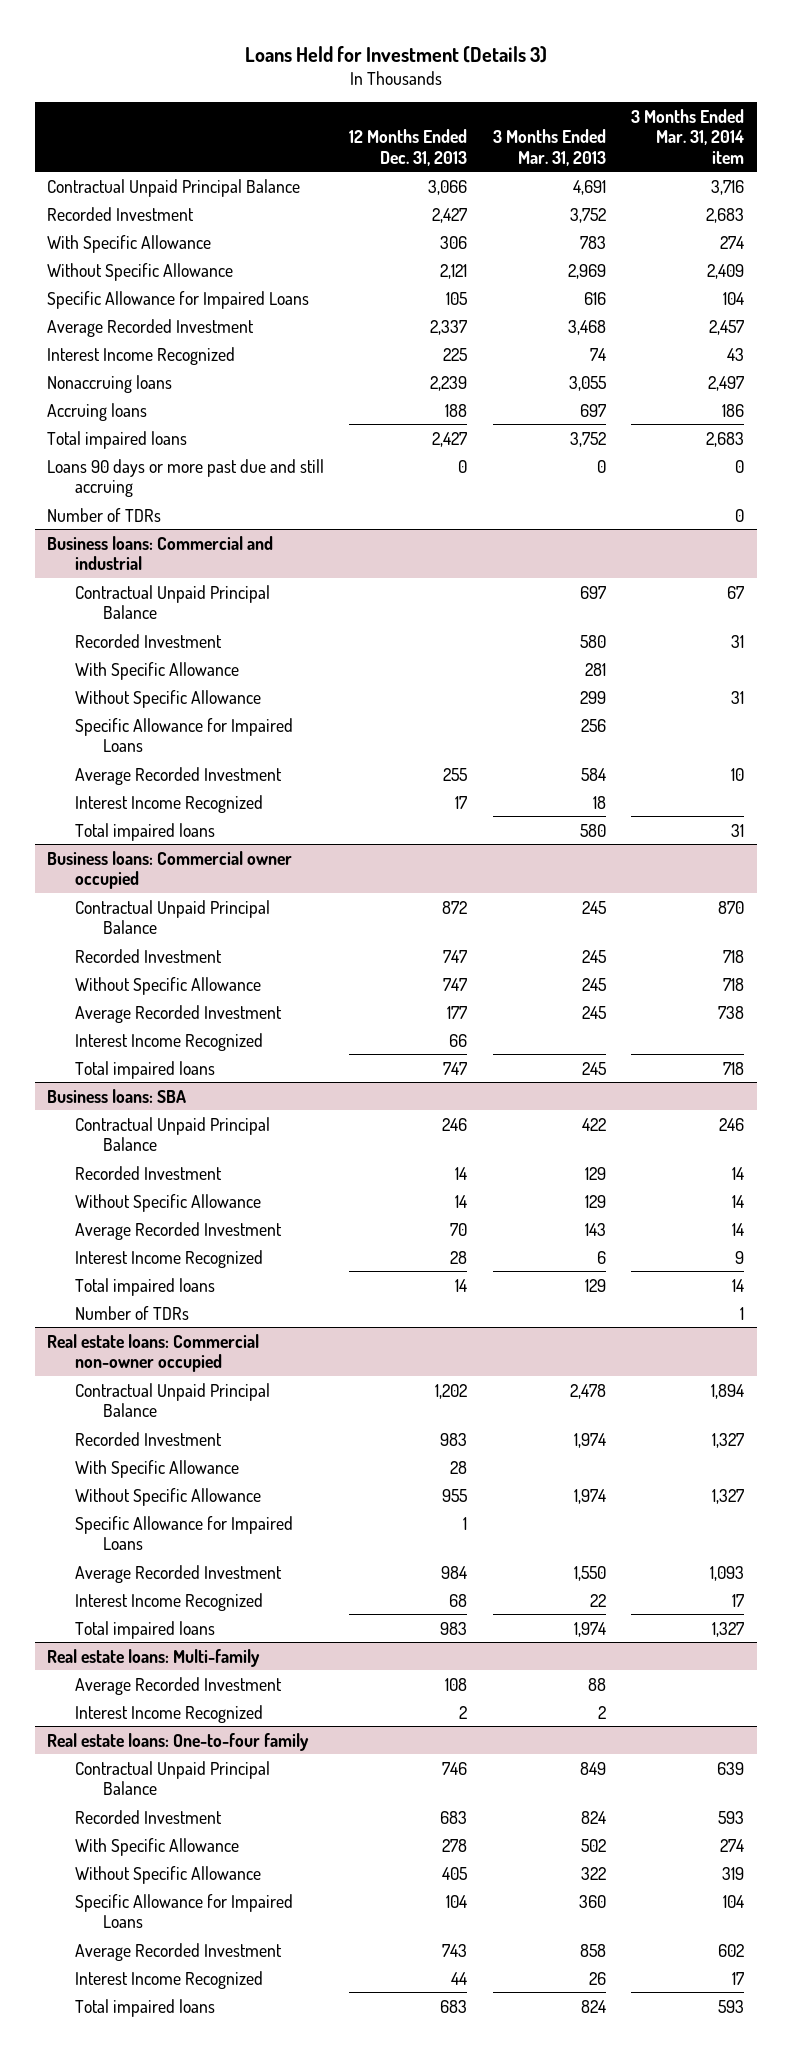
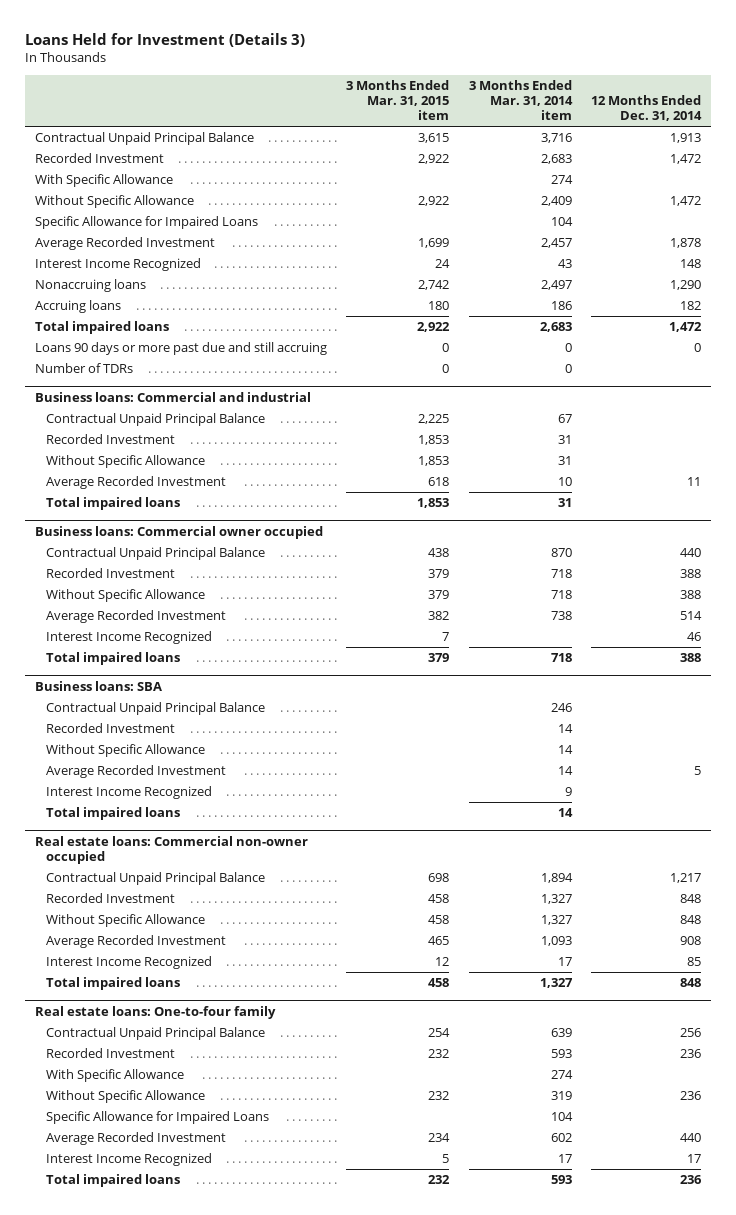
- | 12 Months Ended Dec. 31, 2013 | 3 Months Ended Mar. 31, 2013 | 3 Months Ended Mar. 31, 2014 item
+ | 3 Months Ended Mar. 31, 2015 item | 3 Months Ended Mar. 31, 2014 item | 12 Months Ended Dec. 31, 2014
@ Business loans: Commercial and industrial
- With Specific Allowance | | 281 |
- Specific Allowance for Impaired Loans | | 256 |
- Interest Income Recognized | 17 | 18 |
@ Business loans: SBA
- Number of TDRs | | | 1
@ Real estate loans: Commercial non-owner occupied
- With Specific Allowance | 28 | |
- Specific Allowance for Impaired Loans | 1 | |
- Real estate loans: Multi-family
- Average Recorded Investment | 108 | 88 |
- Interest Income Recognized | 2 | 2 |

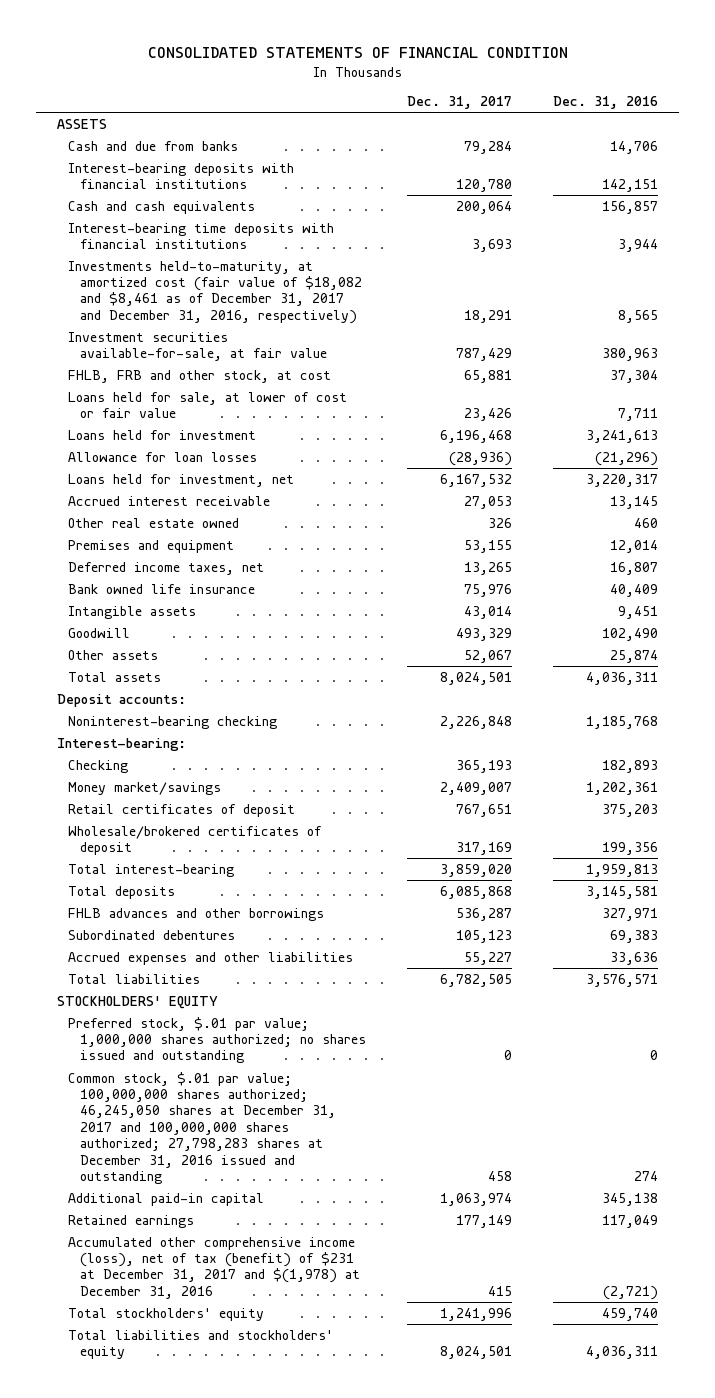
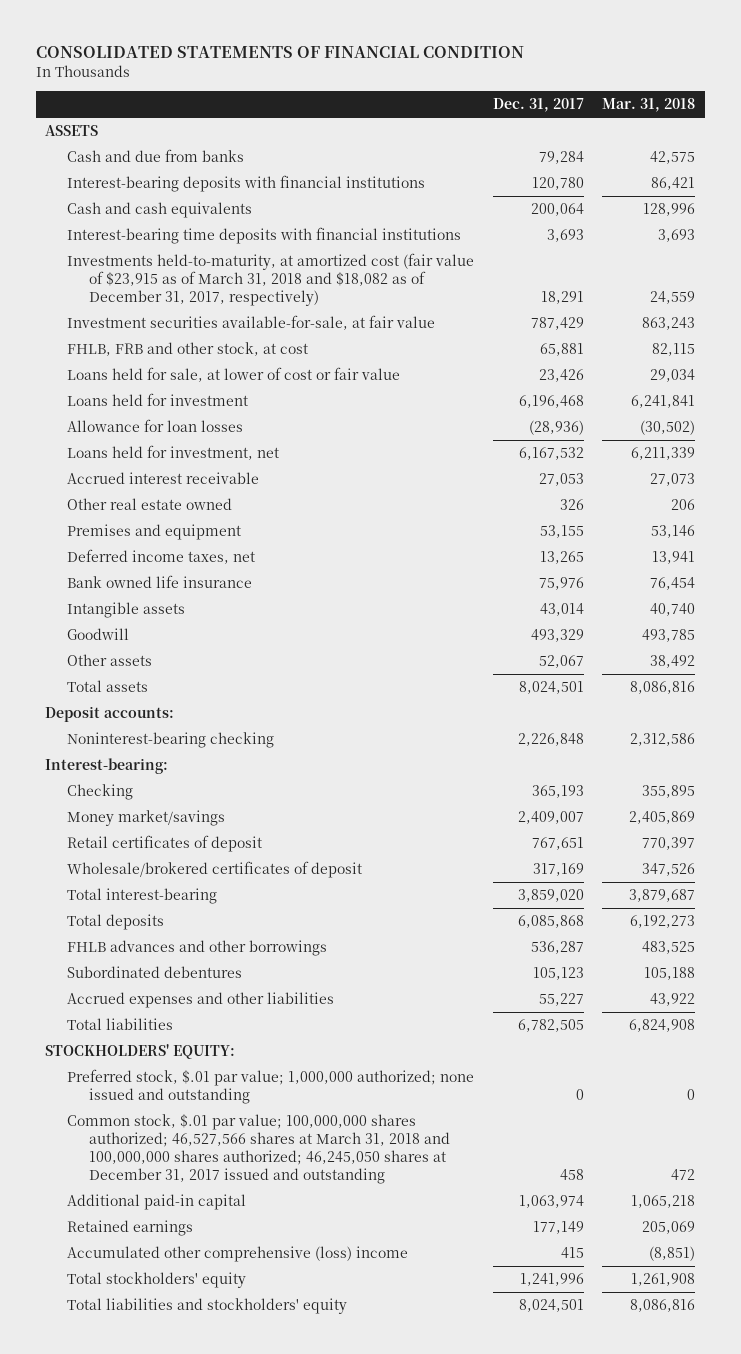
- | Dec. 31, 2017 | Dec. 31, 2016
+ | Dec. 31, 2017 | Mar. 31, 2018
- Investments held-to-maturity, at amortized cost (fair value of $18,082 and $8,461 as of December 31, 2017 and December 31, 2016, respectively) | 18,291 | 8,565
+ Investments held-to-maturity, at amortized cost (fair value of $23,915 as of March 31, 2018 and $18,082 as of December 31, 2017, respectively) | 18,291 | 24,559
- STOCKHOLDERS' EQUITY
- Preferred stock, $.01 par value; 1,000,000 shares authorized; no shares issued and outstanding | 0 | 0
- Common stock, $.01 par value; 100,000,000 shares authorized; 46,245,050 shares at December 31, 2017 and 100,000,000 shares authorized; 27,798,283 shares at December 31, 2016 issued and outstanding | 458 | 274
+ STOCKHOLDERS' EQUITY:
+ Preferred stock, $.01 par value; 1,000,000 authorized; none issued and outstanding | 0 | 0
+ Common stock, $.01 par value; 100,000,000 shares authorized; 46,527,566 shares at March 31, 2018 and 100,000,000 shares authorized; 46,245,050 shares at December 31, 2017 issued and outstanding | 458 | 472
- Accumulated other comprehensive income (loss), net of tax (benefit) of $231 at December 31, 2017 and $(1,978) at December 31, 2016 | 415 | (2,721)
+ Accumulated other comprehensive (loss) income | 415 | (8,851)

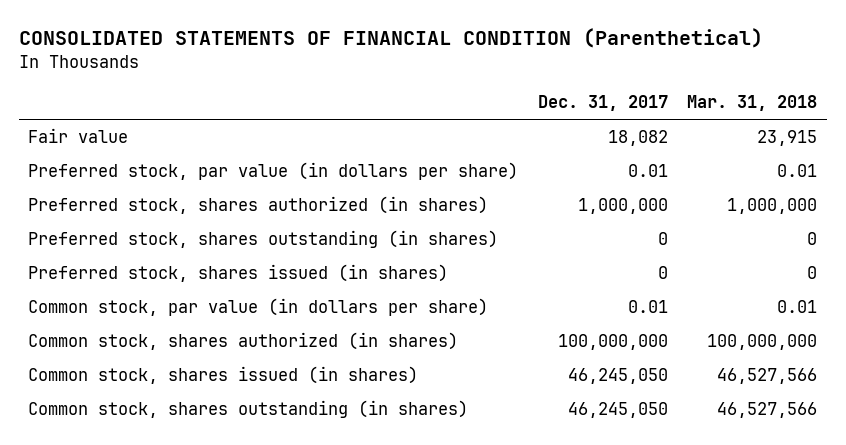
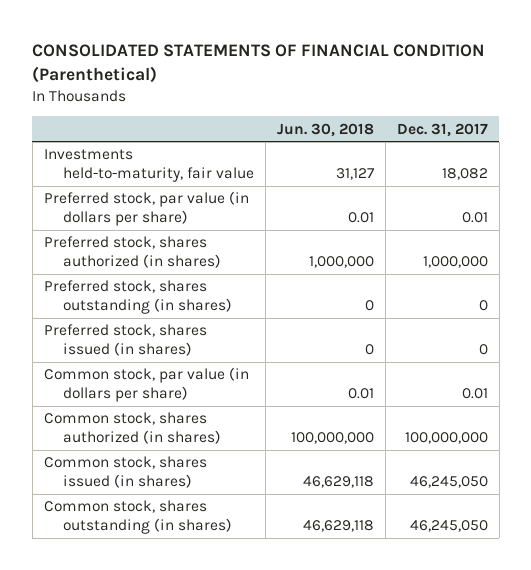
- | Dec. 31, 2017 | Mar. 31, 2018
+ | Jun. 30, 2018 | Dec. 31, 2017
- Fair value | 18,082 | 23,915
+ Investments held-to-maturity, fair value | 31,127 | 18,082

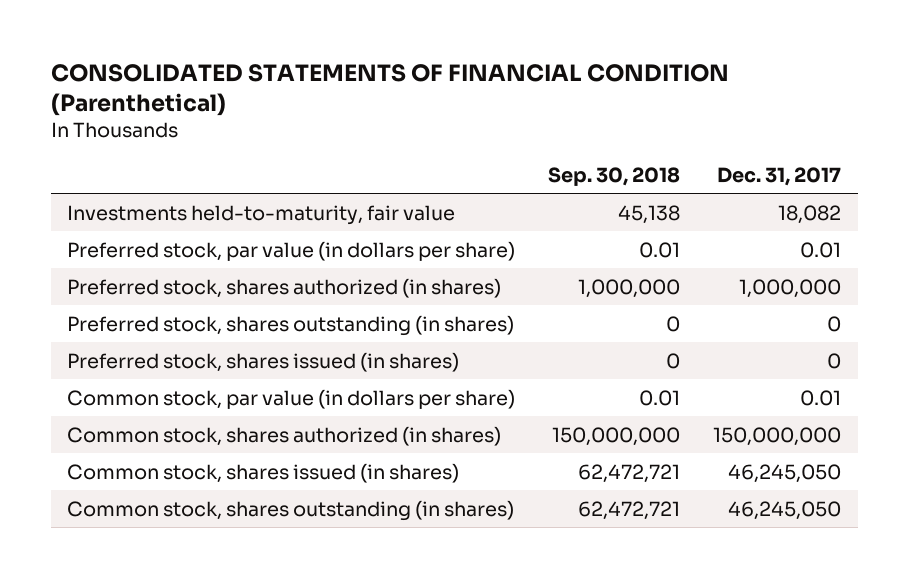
- | Jun. 30, 2018 | Dec. 31, 2017
+ | Sep. 30, 2018 | Dec. 31, 2017
- Common stock, shares authorized (in shares) | 100,000,000 | 100,000,000
+ Common stock, shares authorized (in shares) | 150,000,000 | 150,000,000

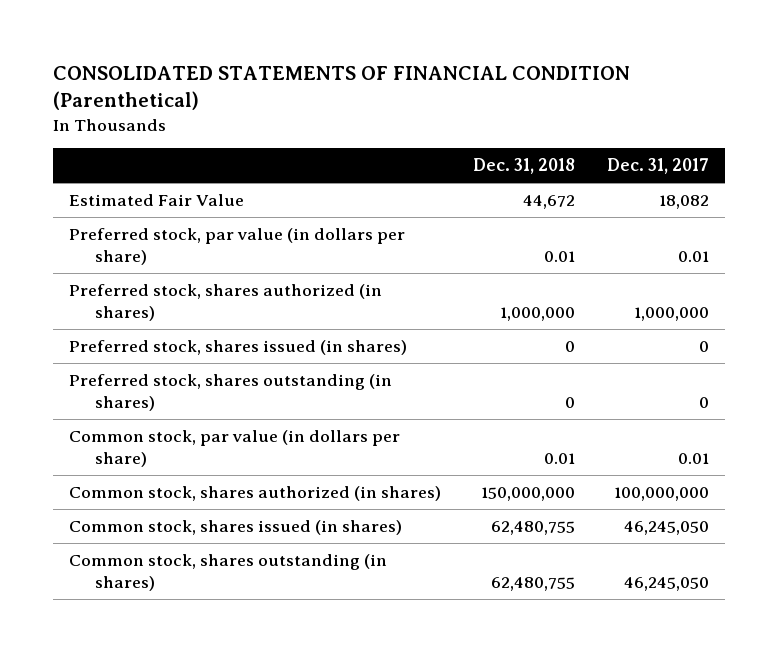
- | Sep. 30, 2018 | Dec. 31, 2017
+ | Dec. 31, 2018 | Dec. 31, 2017
- Investments held-to-maturity, fair value | 45,138 | 18,082
+ Estimated Fair Value | 44,672 | 18,082
moved down: Preferred stock, shares outstanding (in shares) | 0 | 0
- Common stock, shares authorized (in shares) | 150,000,000 | 150,000,000
+ Common stock, shares authorized (in shares) | 150,000,000 | 100,000,000

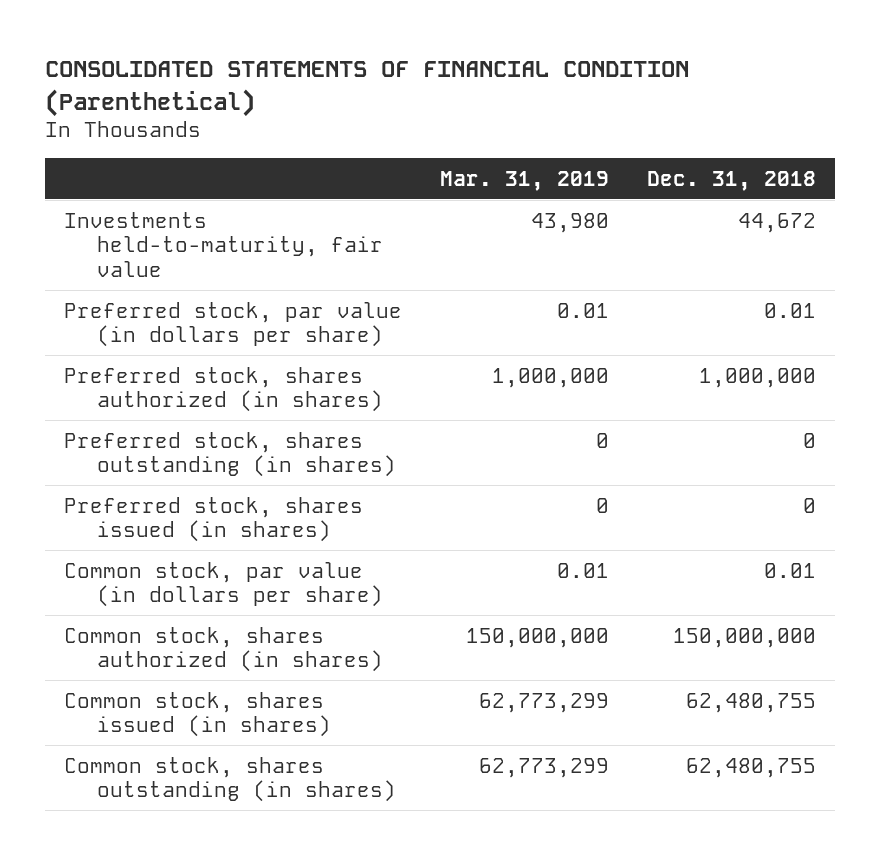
- | Dec. 31, 2018 | Dec. 31, 2017
+ | Mar. 31, 2019 | Dec. 31, 2018
- Estimated Fair Value | 44,672 | 18,082
+ Investments held-to-maturity, fair value | 43,980 | 44,672
moved down: Preferred stock, shares issued (in shares) | 0 | 0

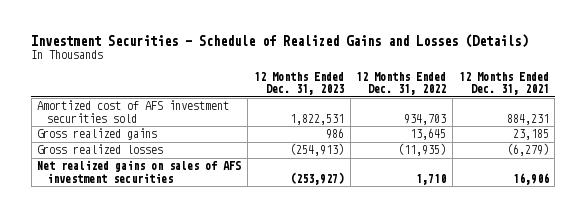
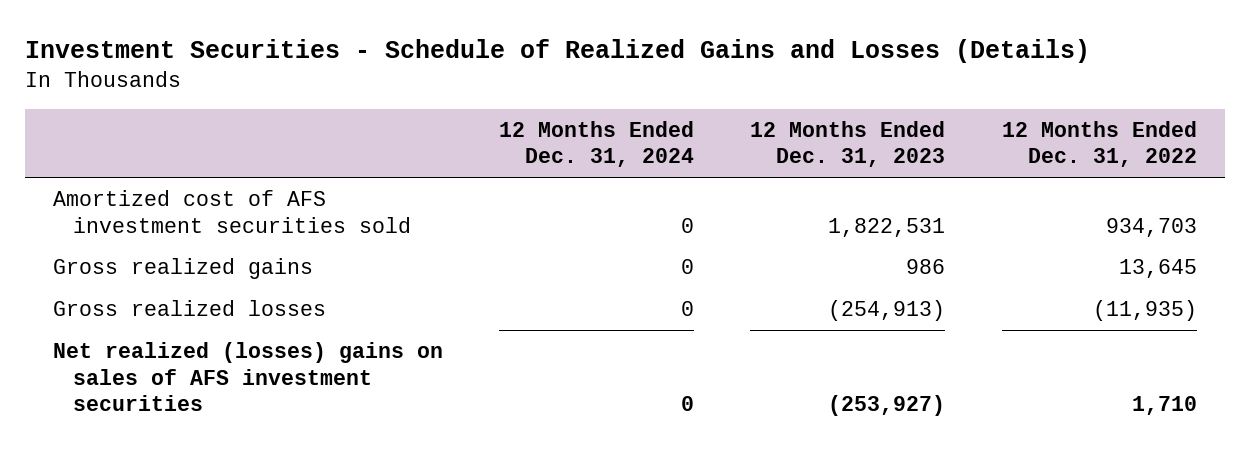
- | 12 Months Ended Dec. 31, 2023 | 12 Months Ended Dec. 31, 2022 | 12 Months Ended Dec. 31, 2021
+ | 12 Months Ended Dec. 31, 2024 | 12 Months Ended Dec. 31, 2023 | 12 Months Ended Dec. 31, 2022
- Net realized gains on sales of AFS investment securities | (253,927) | 1,710 | 16,906
+ Net realized (losses) gains on sales of AFS investment securities | 0 | (253,927) | 1,710

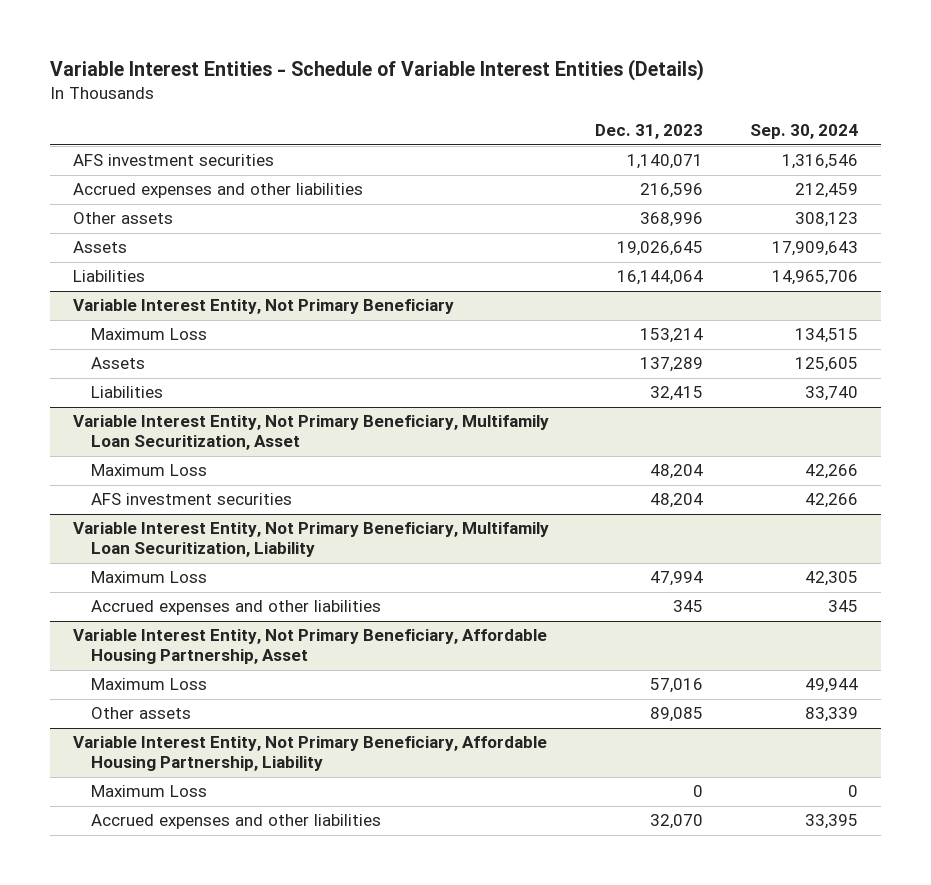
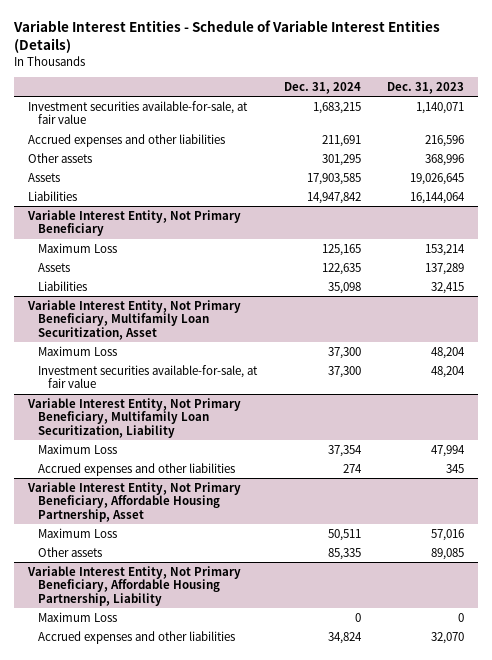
- | Dec. 31, 2023 | Sep. 30, 2024
+ | Dec. 31, 2024 | Dec. 31, 2023
- AFS investment securities | 1,140,071 | 1,316,546
+ Investment securities available-for-sale, at fair value | 1,683,215 | 1,140,071
@ Variable Interest Entity, Not Primary Beneficiary, Multifamily Loan Securitization, Asset
- AFS investment securities | 48,204 | 42,266
+ Investment securities available-for-sale, at fair value | 37,300 | 48,204

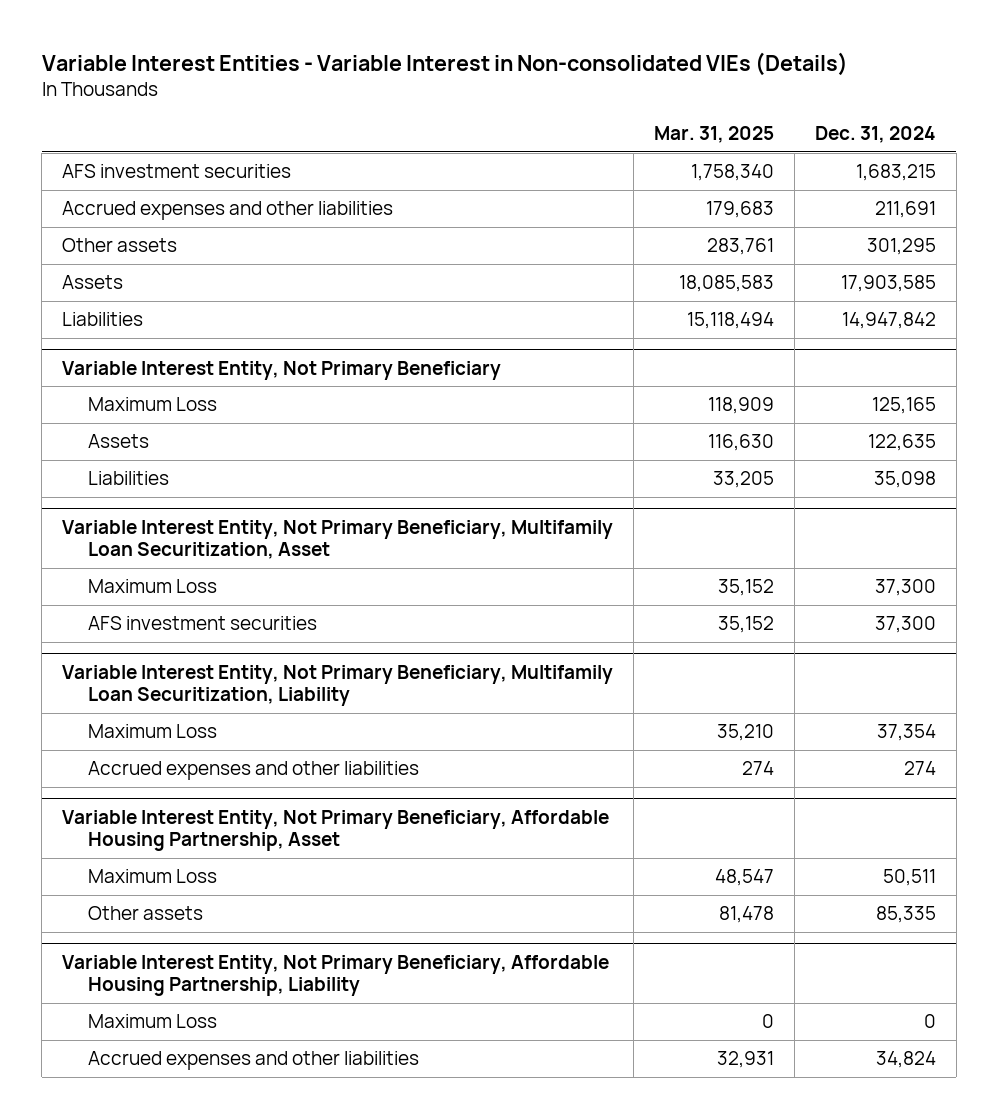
- Variable Interest Entities - Schedule of Variable Interest Entities (Details)
+ Variable Interest Entities - Variable Interest in Non-consolidated VIEs (Details)
- | Dec. 31, 2024 | Dec. 31, 2023
+ | Mar. 31, 2025 | Dec. 31, 2024
- Investment securities available-for-sale, at fair value | 1,683,215 | 1,140,071
+ AFS investment securities | 1,758,340 | 1,683,215
@ Variable Interest Entity, Not Primary Beneficiary, Multifamily Loan Securitization, Asset
- Investment securities available-for-sale, at fair value | 37,300 | 48,204
+ AFS investment securities | 35,152 | 37,300

